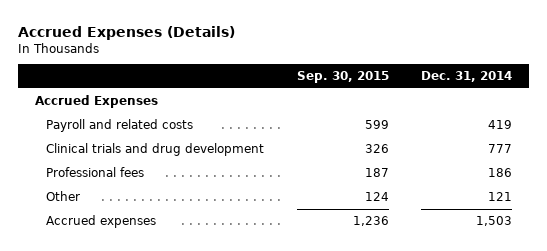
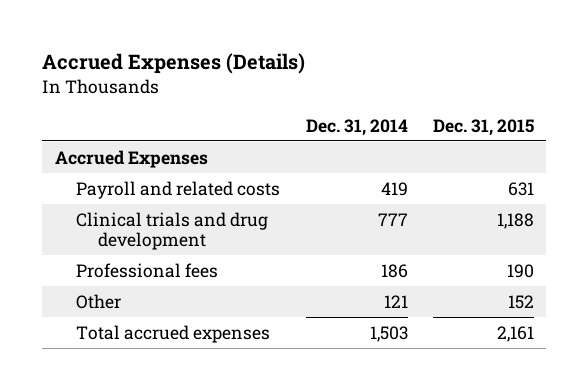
- | Sep. 30, 2015 | Dec. 31, 2014
+ | Dec. 31, 2014 | Dec. 31, 2015
- Accrued expenses | 1,236 | 1,503
+ Total accrued expenses | 1,503 | 2,161

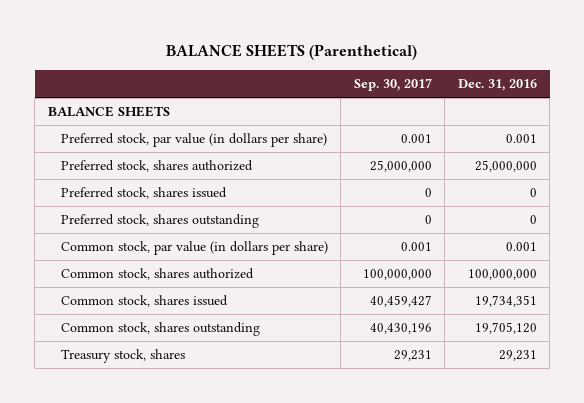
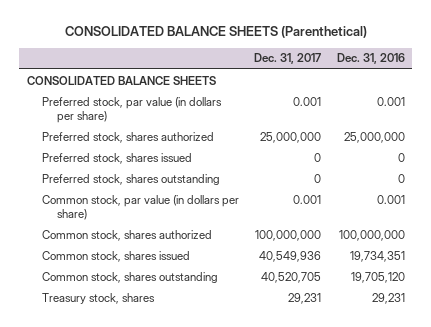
- BALANCE SHEETS (Parenthetical)
+ CONSOLIDATED BALANCE SHEETS (Parenthetical)
- | Sep. 30, 2017 | Dec. 31, 2016
+ | Dec. 31, 2017 | Dec. 31, 2016
- BALANCE SHEETS
+ CONSOLIDATED BALANCE SHEETS

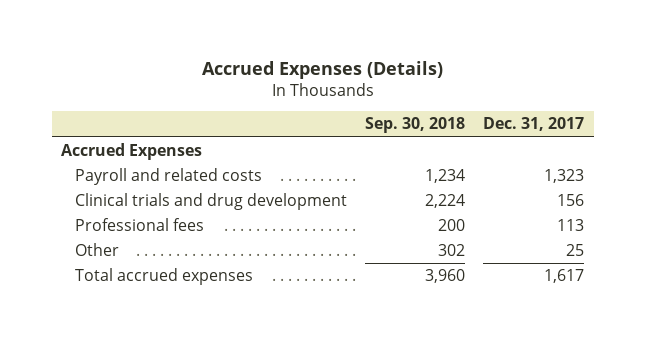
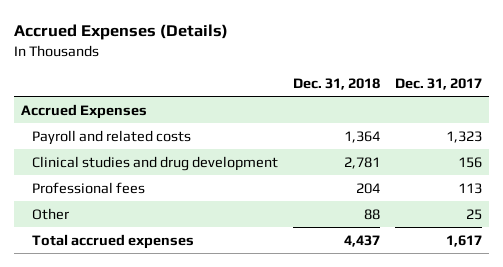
- | Sep. 30, 2018 | Dec. 31, 2017
+ | Dec. 31, 2018 | Dec. 31, 2017
- Clinical trials and drug development | 2,224 | 156
+ Clinical studies and drug development | 2,781 | 156

